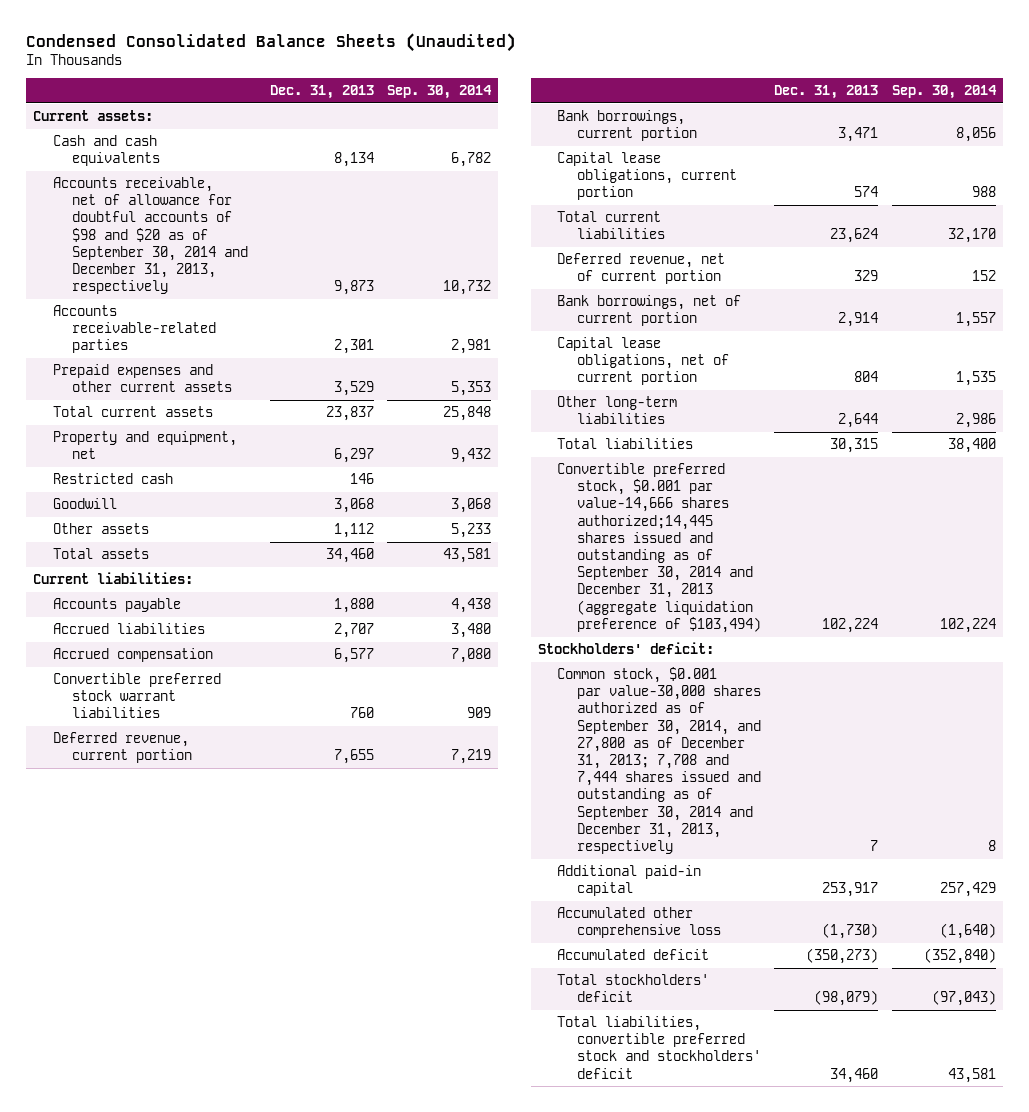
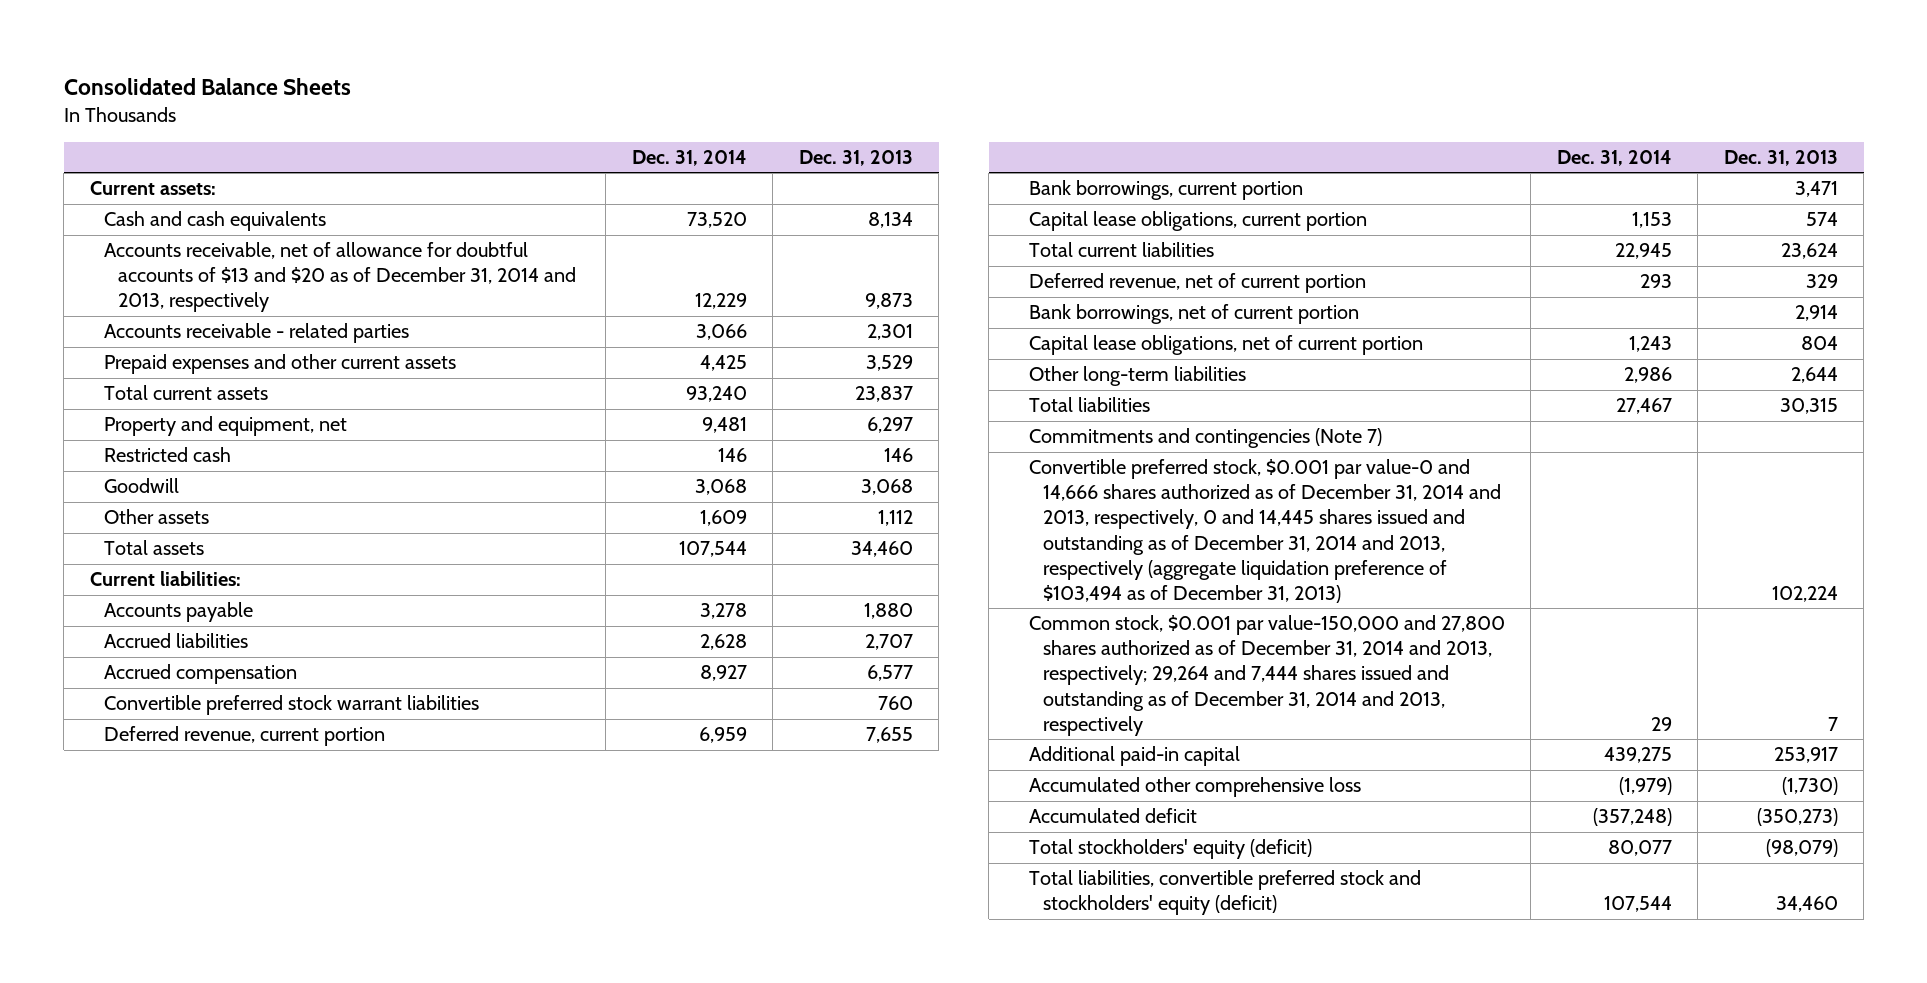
- Condensed Consolidated Balance Sheets (Unaudited)
+ Consolidated Balance Sheets
- | Dec. 31, 2013 | Sep. 30, 2014
+ | Dec. 31, 2014 | Dec. 31, 2013
- Accounts receivable, net of allowance for doubtful accounts of $98 and $20 as of September 30, 2014 and December 31, 2013, respectively | 9,873 | 10,732
- Accounts receivable-related parties | 2,301 | 2,981
+ Accounts receivable, net of allowance for doubtful accounts of $13 and $20 as of December 31, 2014 and 2013, respectively | 12,229 | 9,873
+ Accounts receivable - related parties | 3,066 | 2,301
- Convertible preferred stock, $0.001 par value-14,666 shares authorized;14,445 shares issued and outstanding as of September 30, 2014 and December 31, 2013 (aggregate liquidation preference of $103,494) | 102,224 | 102,224
- Stockholders' deficit:
- Common stock, $0.001 par value-30,000 shares authorized as of September 30, 2014, and 27,800 as of December 31, 2013; 7,708 and 7,444 shares issued and outstanding as of September 30, 2014 and December 31, 2013, respectively | 7 | 8
+ Commitments and contingencies (Note 7)
+ Convertible preferred stock, $0.001 par value-0 and 14,666 shares authorized as of December 31, 2014 and 2013, respectively, 0 and 14,445 shares issued and outstanding as of December 31, 2014 and 2013, respectively (aggregate liquidation preference of $103,494 as of December 31, 2013) | | 102,224
+ Common stock, $0.001 par value-150,000 and 27,800 shares authorized as of December 31, 2014 and 2013, respectively; 29,264 and 7,444 shares issued and outstanding as of December 31, 2014 and 2013, respectively | 29 | 7
- Total stockholders' deficit | (98,079) | (97,043)
- Total liabilities, convertible preferred stock and stockholders' deficit | 34,460 | 43,581
+ Total stockholders' equity (deficit) | 80,077 | (98,079)
+ Total liabilities, convertible preferred stock and stockholders' equity (deficit) | 107,544 | 34,460

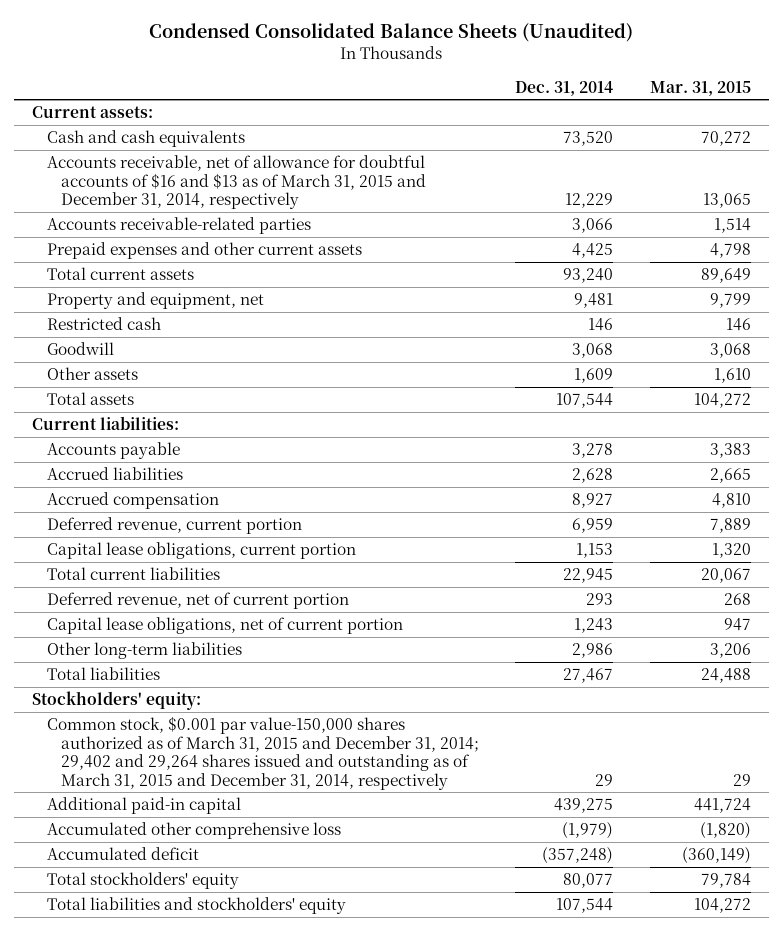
- Consolidated Balance Sheets
+ Condensed Consolidated Balance Sheets (Unaudited)
- | Dec. 31, 2014 | Dec. 31, 2013
+ | Dec. 31, 2014 | Mar. 31, 2015
- Accounts receivable, net of allowance for doubtful accounts of $13 and $20 as of December 31, 2014 and 2013, respectively | 12,229 | 9,873
- Accounts receivable - related parties | 3,066 | 2,301
+ Accounts receivable, net of allowance for doubtful accounts of $16 and $13 as of March 31, 2015 and December 31, 2014, respectively | 12,229 | 13,065
+ Accounts receivable-related parties | 3,066 | 1,514
- Convertible preferred stock warrant liabilities | | 760
- Bank borrowings, current portion | | 3,471
- Bank borrowings, net of current portion | | 2,914
- Commitments and contingencies (Note 7)
- Convertible preferred stock, $0.001 par value-0 and 14,666 shares authorized as of December 31, 2014 and 2013, respectively, 0 and 14,445 shares issued and outstanding as of December 31, 2014 and 2013, respectively (aggregate liquidation preference of $103,494 as of December 31, 2013) | | 102,224
- Common stock, $0.001 par value-150,000 and 27,800 shares authorized as of December 31, 2014 and 2013, respectively; 29,264 and 7,444 shares issued and outstanding as of December 31, 2014 and 2013, respectively | 29 | 7
+ Stockholders' equity:
+ Common stock, $0.001 par value-150,000 shares authorized as of March 31, 2015 and December 31, 2014; 29,402 and 29,264 shares issued and outstanding as of March 31, 2015 and December 31, 2014, respectively | 29 | 29
- Total stockholders' equity (deficit) | 80,077 | (98,079)
- Total liabilities, convertible preferred stock and stockholders' equity (deficit) | 107,544 | 34,460
+ Total stockholders' equity | 80,077 | 79,784
+ Total liabilities and stockholders' equity | 107,544 | 104,272

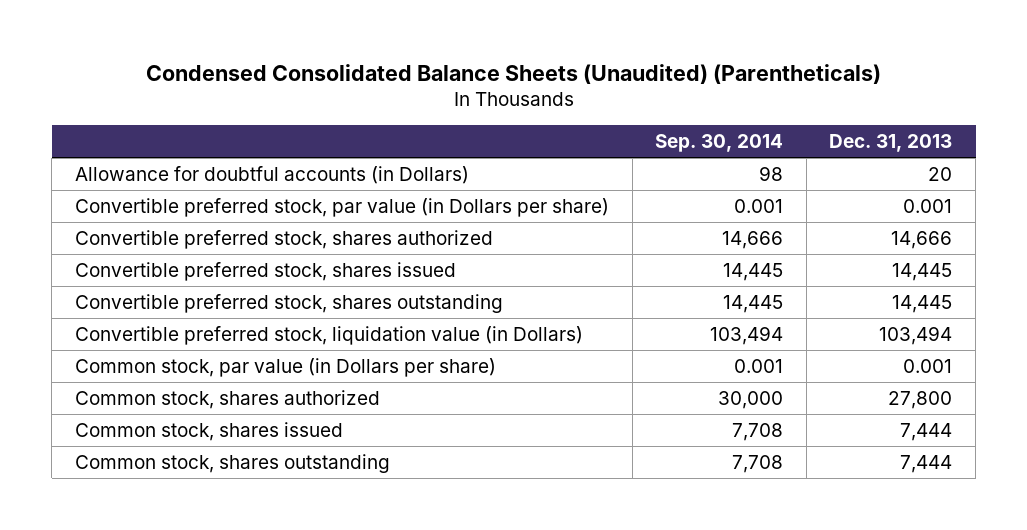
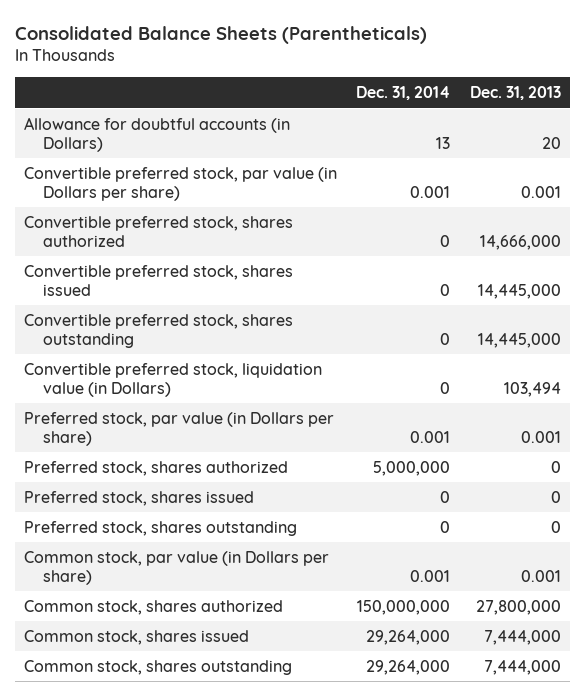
- Condensed Consolidated Balance Sheets (Unaudited) (Parentheticals)
+ Consolidated Balance Sheets (Parentheticals)
- | Sep. 30, 2014 | Dec. 31, 2013
+ | Dec. 31, 2014 | Dec. 31, 2013
- Convertible preferred stock, shares authorized | 14,666 | 14,666
- Convertible preferred stock, shares issued | 14,445 | 14,445
- Convertible preferred stock, shares outstanding | 14,445 | 14,445
+ Convertible preferred stock, shares authorized | 0 | 14,666,000
+ Convertible preferred stock, shares issued | 0 | 14,445,000
+ Convertible preferred stock, shares outstanding | 0 | 14,445,000
+ Preferred stock, par value (in Dollars per share) | 0.001 | 0.001
+ Preferred stock, shares authorized | 5,000,000 | 0
+ Preferred stock, shares issued | 0 | 0
+ Preferred stock, shares outstanding | 0 | 0
- Common stock, shares authorized | 30,000 | 27,800
- Common stock, shares issued | 7,708 | 7,444
- Common stock, shares outstanding | 7,708 | 7,444
+ Common stock, shares authorized | 150,000,000 | 27,800,000
+ Common stock, shares issued | 29,264,000 | 7,444,000
+ Common stock, shares outstanding | 29,264,000 | 7,444,000

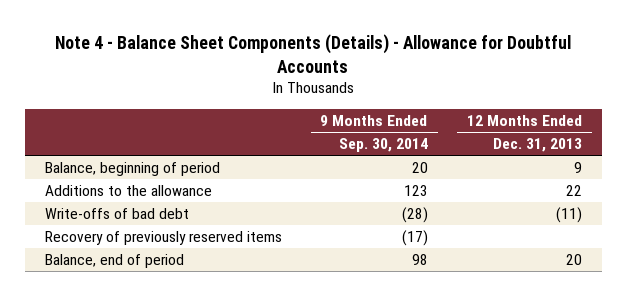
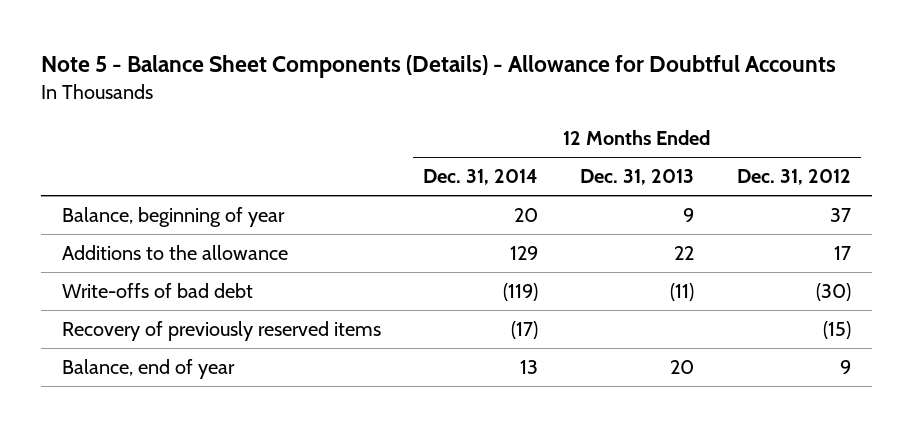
- Note 4 - Balance Sheet Components (Details) - Allowance for Doubtful Accounts
+ Note 5 - Balance Sheet Components (Details) - Allowance for Doubtful Accounts
- | 9 Months Ended Sep. 30, 2014 | 12 Months Ended Dec. 31, 2013
+ | 12 Months Ended Dec. 31, 2014 | 12 Months Ended Dec. 31, 2013 | 12 Months Ended Dec. 31, 2012
- Balance, beginning of period | 20 | 9
+ Balance, beginning of year | 20 | 9 | 37
- Balance, end of period | 98 | 20
+ Balance, end of year | 13 | 20 | 9

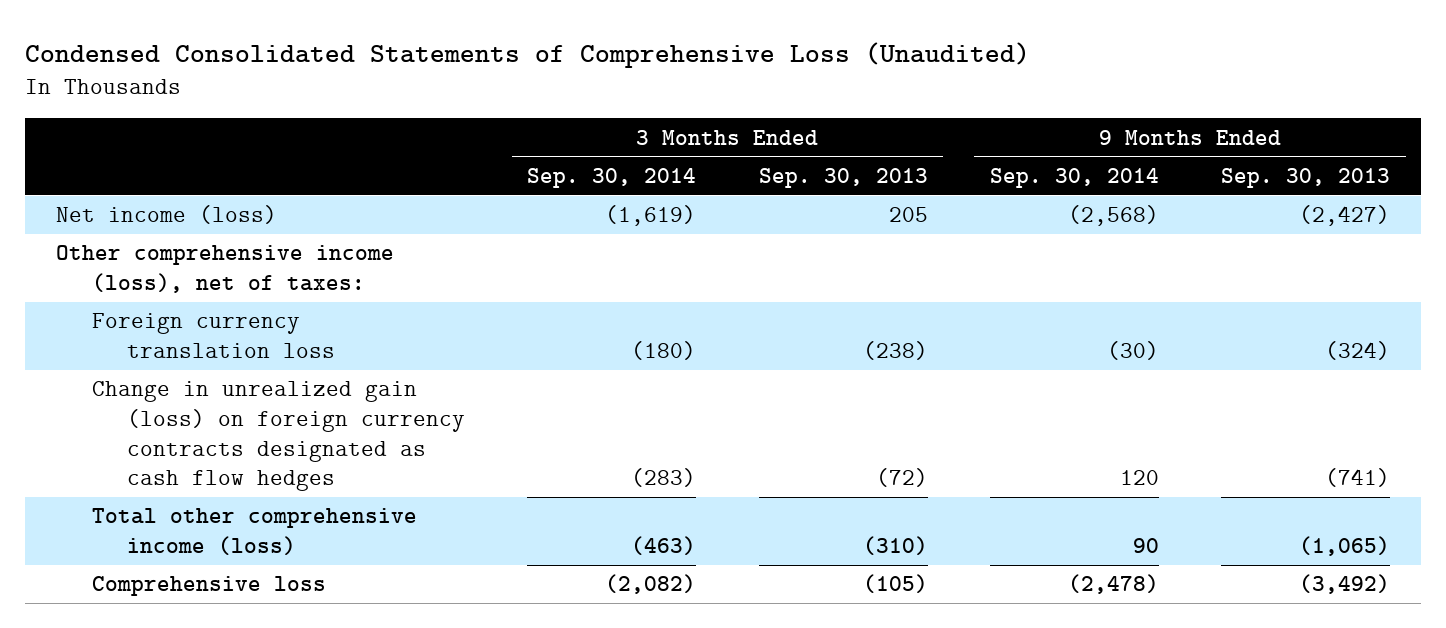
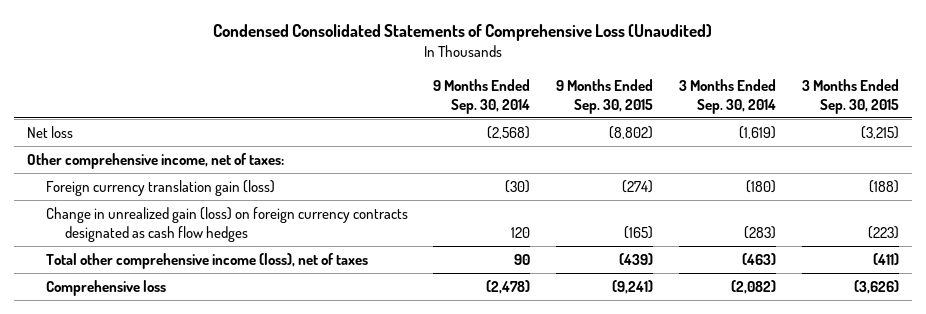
- | 3 Months Ended Sep. 30, 2014 | 3 Months Ended Sep. 30, 2013 | 9 Months Ended Sep. 30, 2014 | 9 Months Ended Sep. 30, 2013
+ | 9 Months Ended Sep. 30, 2014 | 9 Months Ended Sep. 30, 2015 | 3 Months Ended Sep. 30, 2014 | 3 Months Ended Sep. 30, 2015
- Net income (loss) | (1,619) | 205 | (2,568) | (2,427)
- Other comprehensive income (loss), net of taxes:
- Foreign currency translation loss | (180) | (238) | (30) | (324)
+ Net loss | (2,568) | (8,802) | (1,619) | (3,215)
+ Other comprehensive income, net of taxes:
+ Foreign currency translation gain (loss) | (30) | (274) | (180) | (188)
- Total other comprehensive income (loss) | (463) | (310) | 90 | (1,065)
+ Total other comprehensive income (loss), net of taxes | 90 | (439) | (463) | (411)

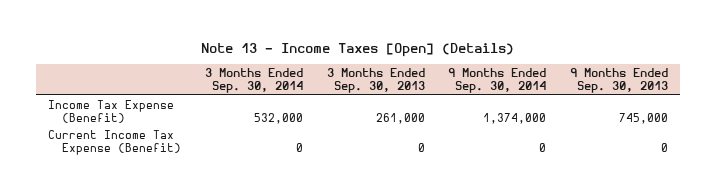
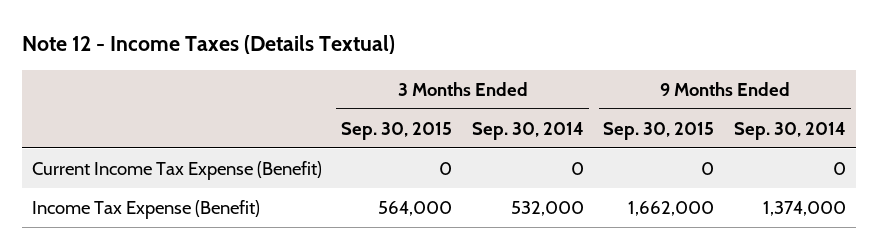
- Note 13 - Income Taxes [Open] (Details)
+ Note 12 - Income Taxes (Details Textual)
- | 3 Months Ended Sep. 30, 2014 | 3 Months Ended Sep. 30, 2013 | 9 Months Ended Sep. 30, 2014 | 9 Months Ended Sep. 30, 2013
+ | 3 Months Ended Sep. 30, 2015 | 3 Months Ended Sep. 30, 2014 | 9 Months Ended Sep. 30, 2015 | 9 Months Ended Sep. 30, 2014
moved down: Income Tax Expense (Benefit) | 564,000 | 532,000 | 1,662,000 | 1,374,000

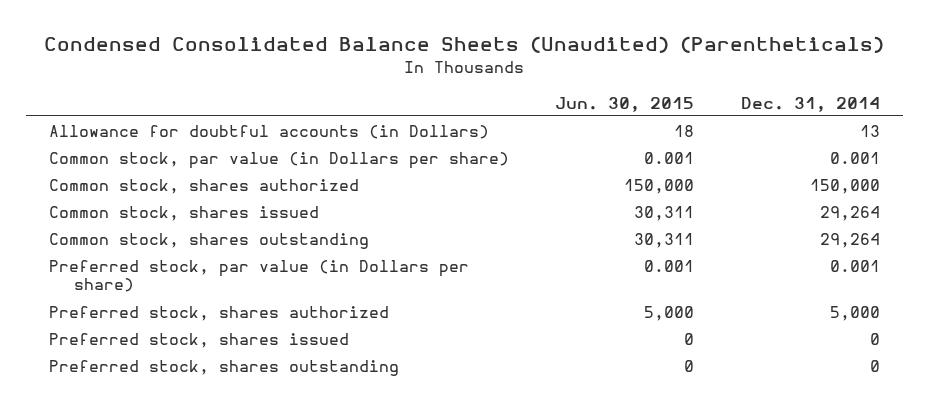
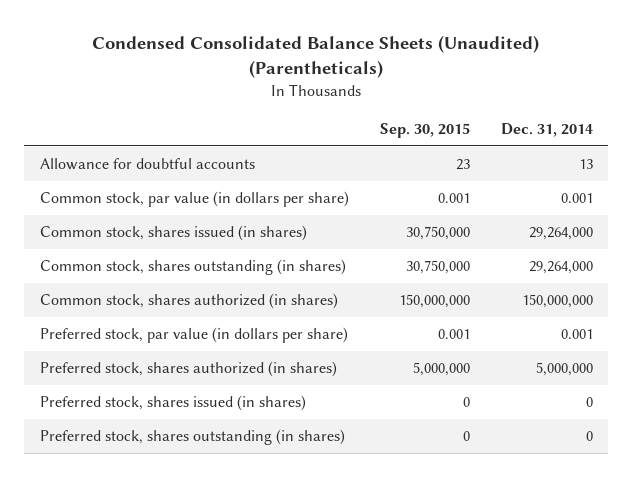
- | Jun. 30, 2015 | Dec. 31, 2014
+ | Sep. 30, 2015 | Dec. 31, 2014
- Allowance for doubtful accounts (in Dollars) | 18 | 13
- Common stock, par value (in Dollars per share) | 0.001 | 0.001
- Common stock, shares authorized | 150,000 | 150,000
- Common stock, shares issued | 30,311 | 29,264
- Common stock, shares outstanding | 30,311 | 29,264
- Preferred stock, par value (in Dollars per share) | 0.001 | 0.001
- Preferred stock, shares authorized | 5,000 | 5,000
- Preferred stock, shares issued | 0 | 0
- Preferred stock, shares outstanding | 0 | 0
+ Allowance for doubtful accounts | 23 | 13
+ Common stock, par value (in dollars per share) | 0.001 | 0.001
+ Common stock, shares issued (in shares) | 30,750,000 | 29,264,000
+ Common stock, shares outstanding (in shares) | 30,750,000 | 29,264,000
+ Common stock, shares authorized (in shares) | 150,000,000 | 150,000,000
+ Preferred stock, par value (in dollars per share) | 0.001 | 0.001
+ Preferred stock, shares authorized (in shares) | 5,000,000 | 5,000,000
+ Preferred stock, shares issued (in shares) | 0 | 0
+ Preferred stock, shares outstanding (in shares) | 0 | 0

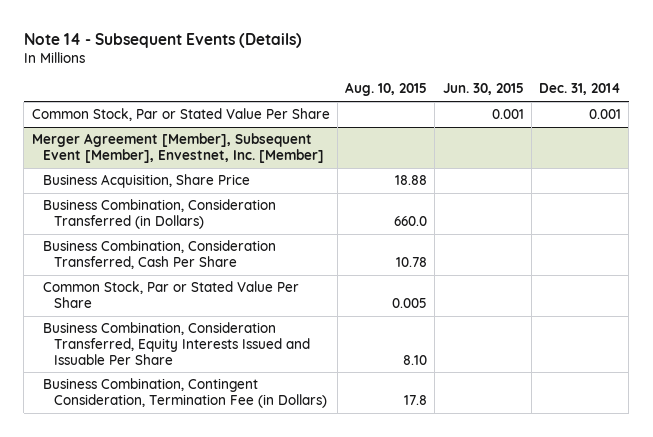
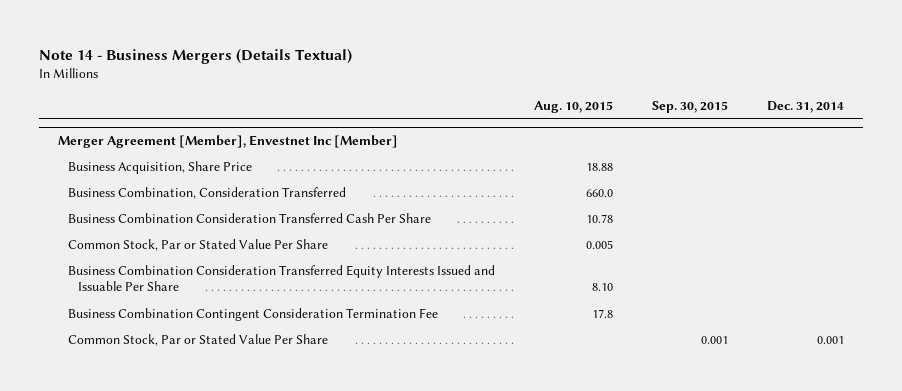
- Note 14 - Subsequent Events (Details)
+ Note 14 - Business Mergers (Details Textual)
- | Aug. 10, 2015 | Jun. 30, 2015 | Dec. 31, 2014
+ | Aug. 10, 2015 | Sep. 30, 2015 | Dec. 31, 2014
- Common Stock, Par or Stated Value Per Share | | 0.001 | 0.001
- Merger Agreement [Member], Subsequent Event [Member], Envestnet, Inc. [Member]
+ Merger Agreement [Member], Envestnet Inc [Member]
- Business Combination, Consideration Transferred (in Dollars) | 660.0 | |
- Business Combination, Consideration Transferred, Cash Per Share | 10.78 | |
+ Business Combination, Consideration Transferred | 660.0 | |
+ Business Combination Consideration Transferred Cash Per Share | 10.78 | |
- Business Combination, Consideration Transferred, Equity Interests Issued and Issuable Per Share | 8.10 | |
- Business Combination, Contingent Consideration, Termination Fee (in Dollars) | 17.8 | |
+ Business Combination Consideration Transferred Equity Interests Issued and Issuable Per Share | 8.10 | |
+ Business Combination Contingent Consideration Termination Fee | 17.8 | |
+ Common Stock, Par or Stated Value Per Share | | 0.001 | 0.001

